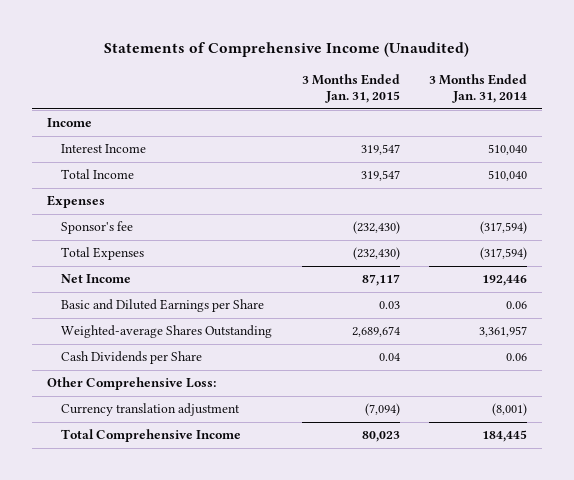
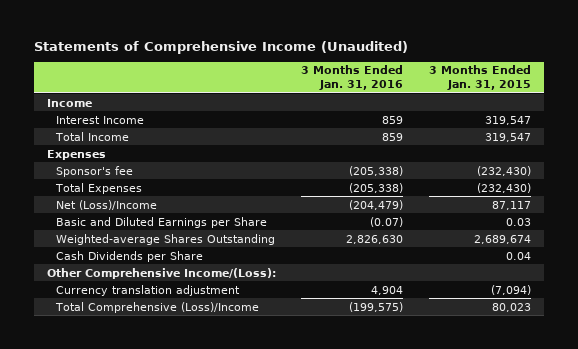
- | 3 Months Ended Jan. 31, 2015 | 3 Months Ended Jan. 31, 2014
+ | 3 Months Ended Jan. 31, 2016 | 3 Months Ended Jan. 31, 2015
- Net Income | 87,117 | 192,446
+ Net (Loss)/Income | (204,479) | 87,117
- Other Comprehensive Loss:
+ Other Comprehensive Income/(Loss):
- Total Comprehensive Income | 80,023 | 184,445
+ Total Comprehensive (Loss)/Income | (199,575) | 80,023

